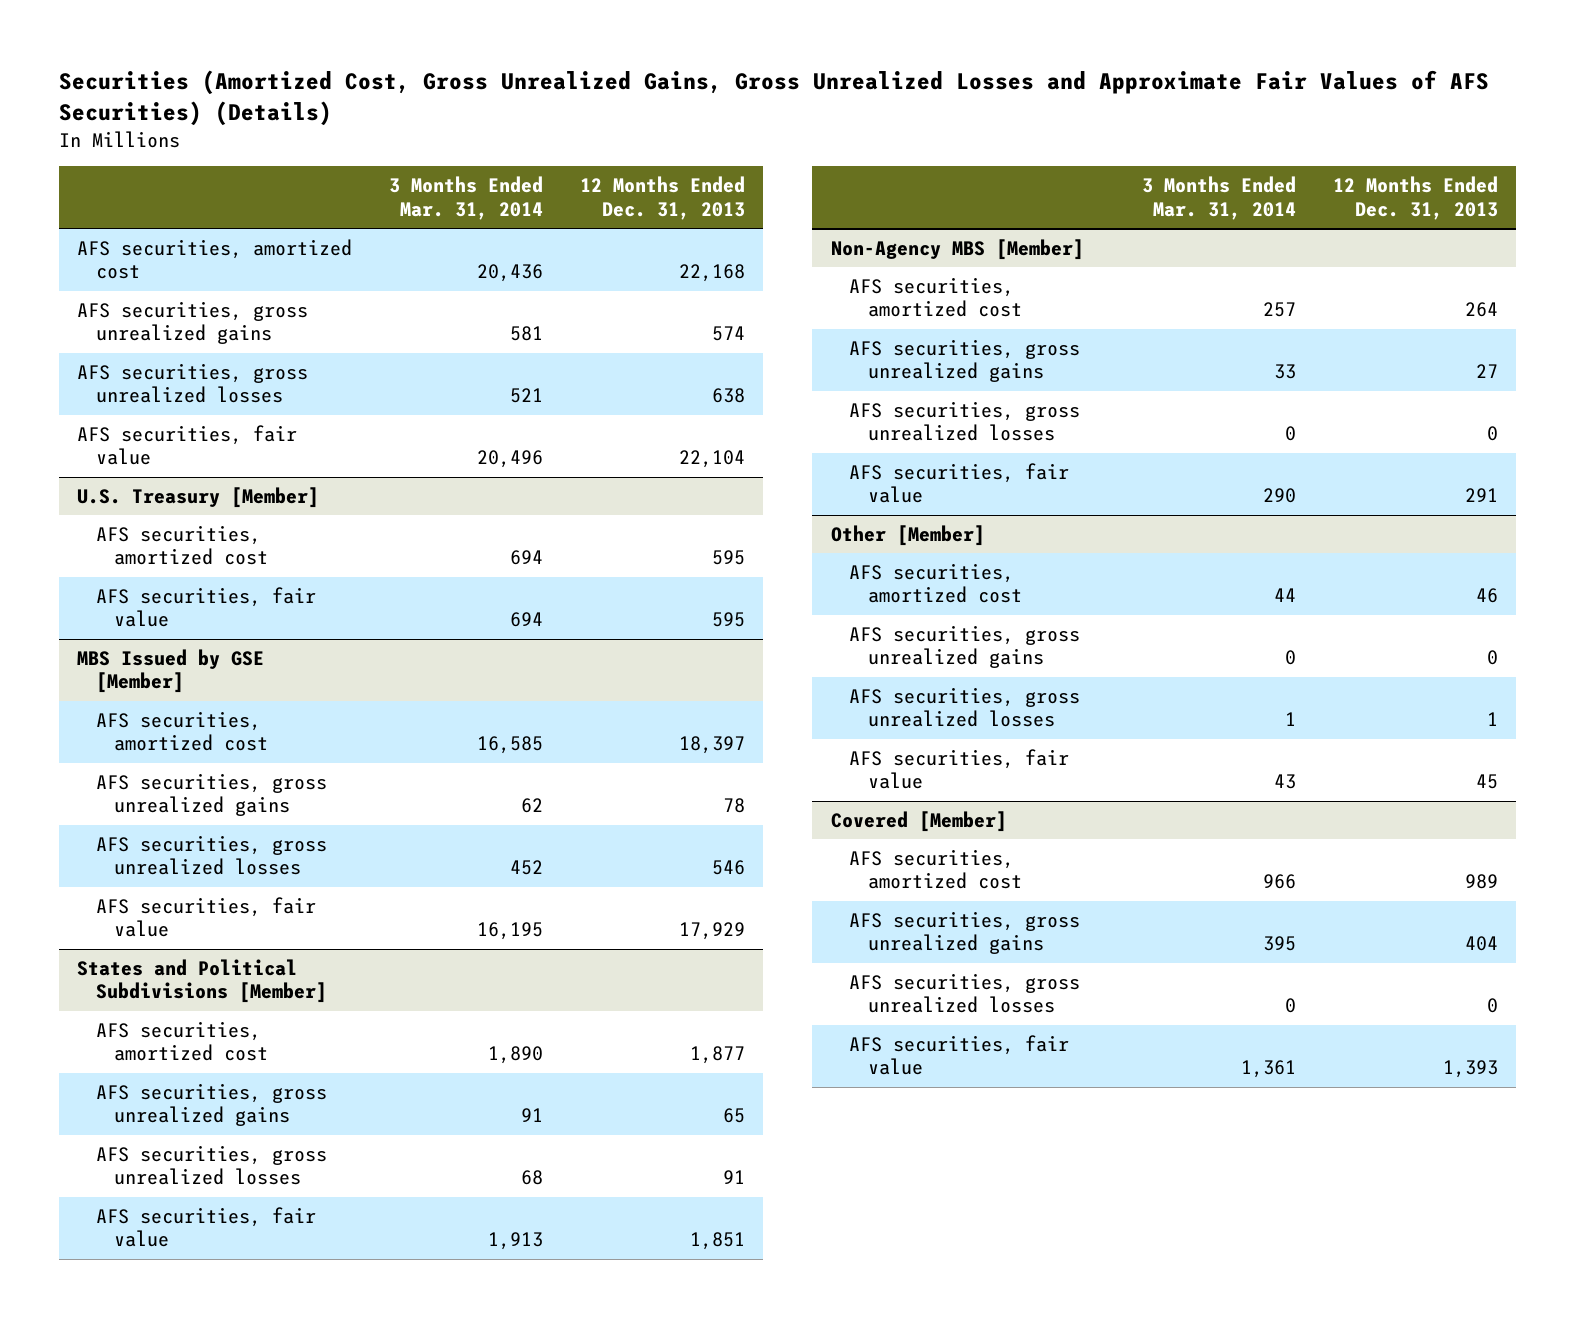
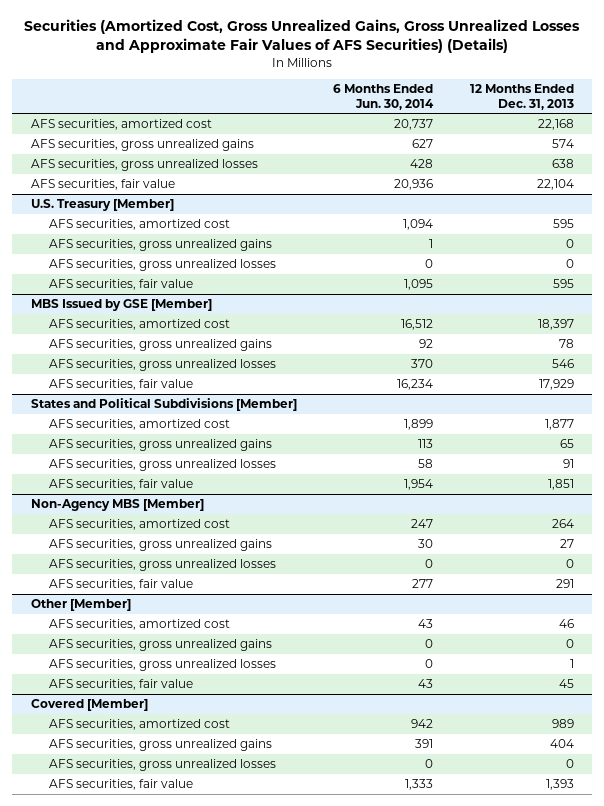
- | 3 Months Ended Mar. 31, 2014 | 12 Months Ended Dec. 31, 2013
+ | 6 Months Ended Jun. 30, 2014 | 12 Months Ended Dec. 31, 2013
@ U.S. Treasury [Member]
+ AFS securities, gross unrealized gains | 1 | 0
+ AFS securities, gross unrealized losses | 0 | 0

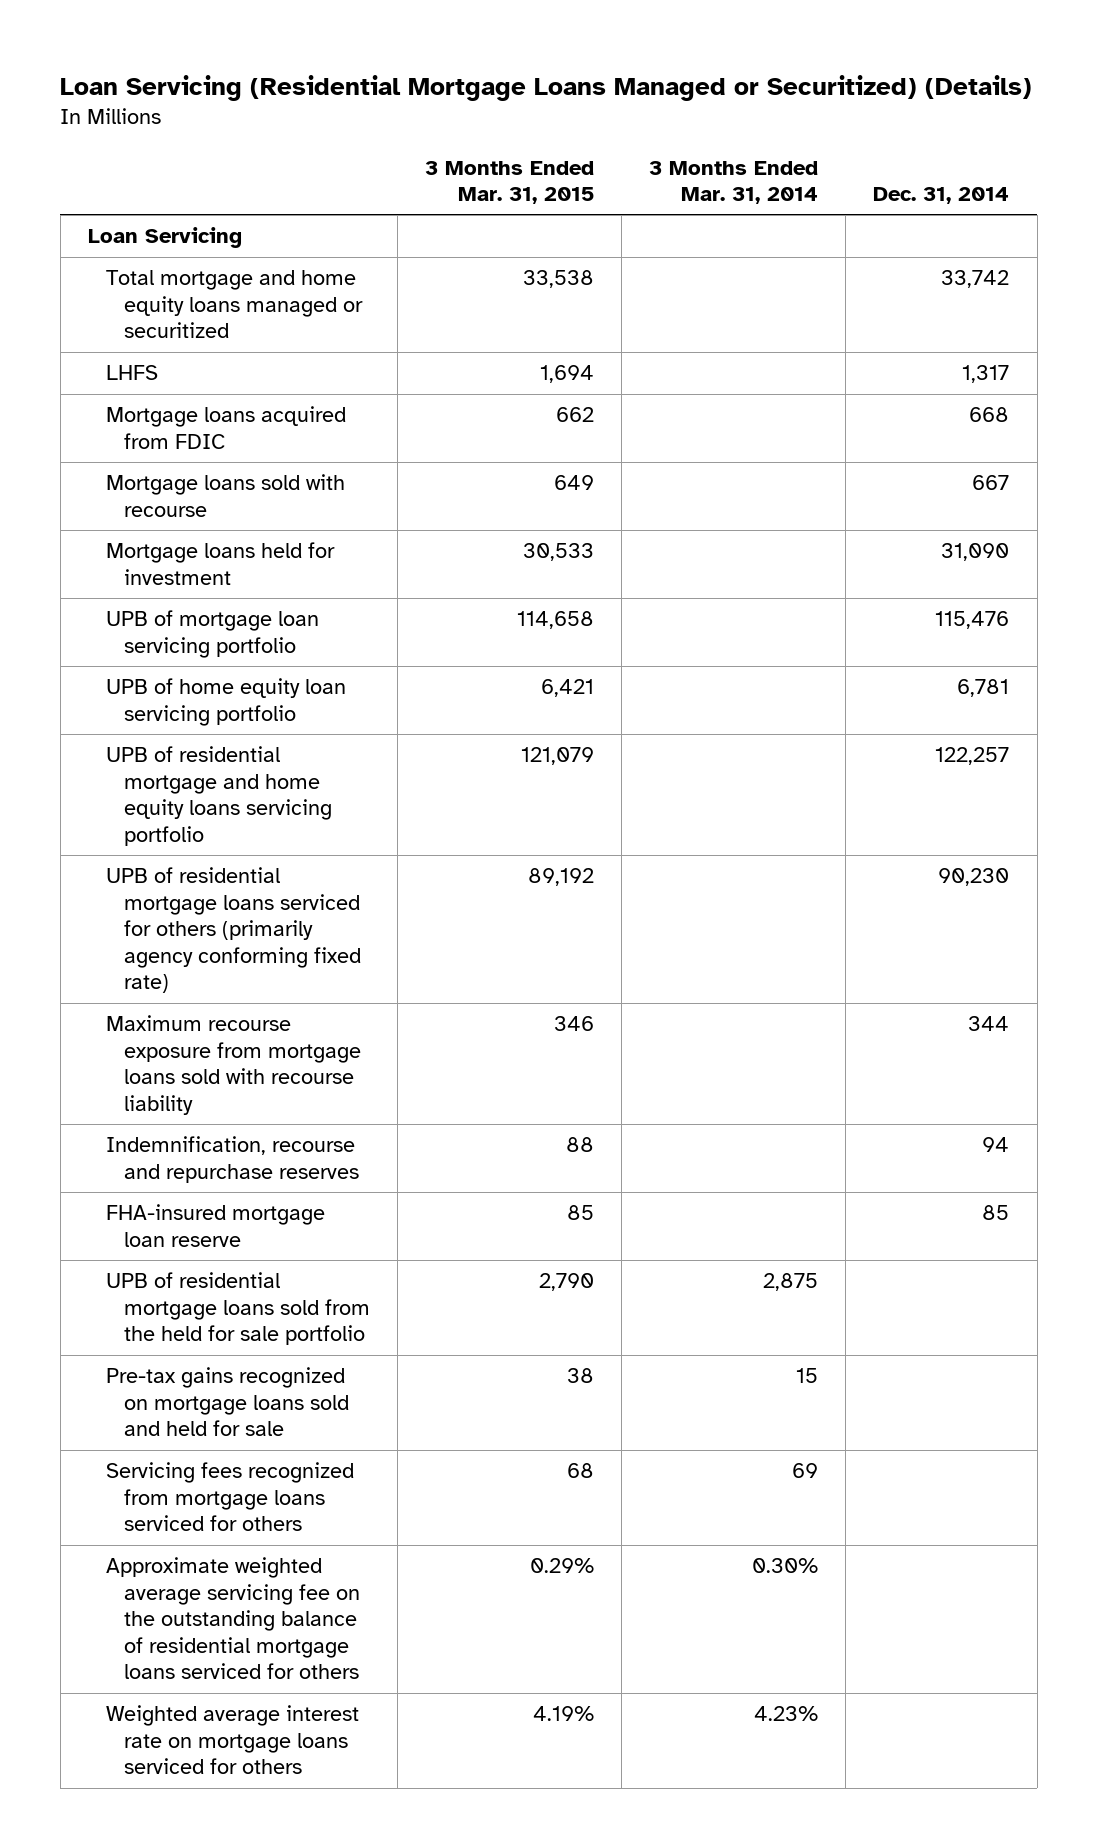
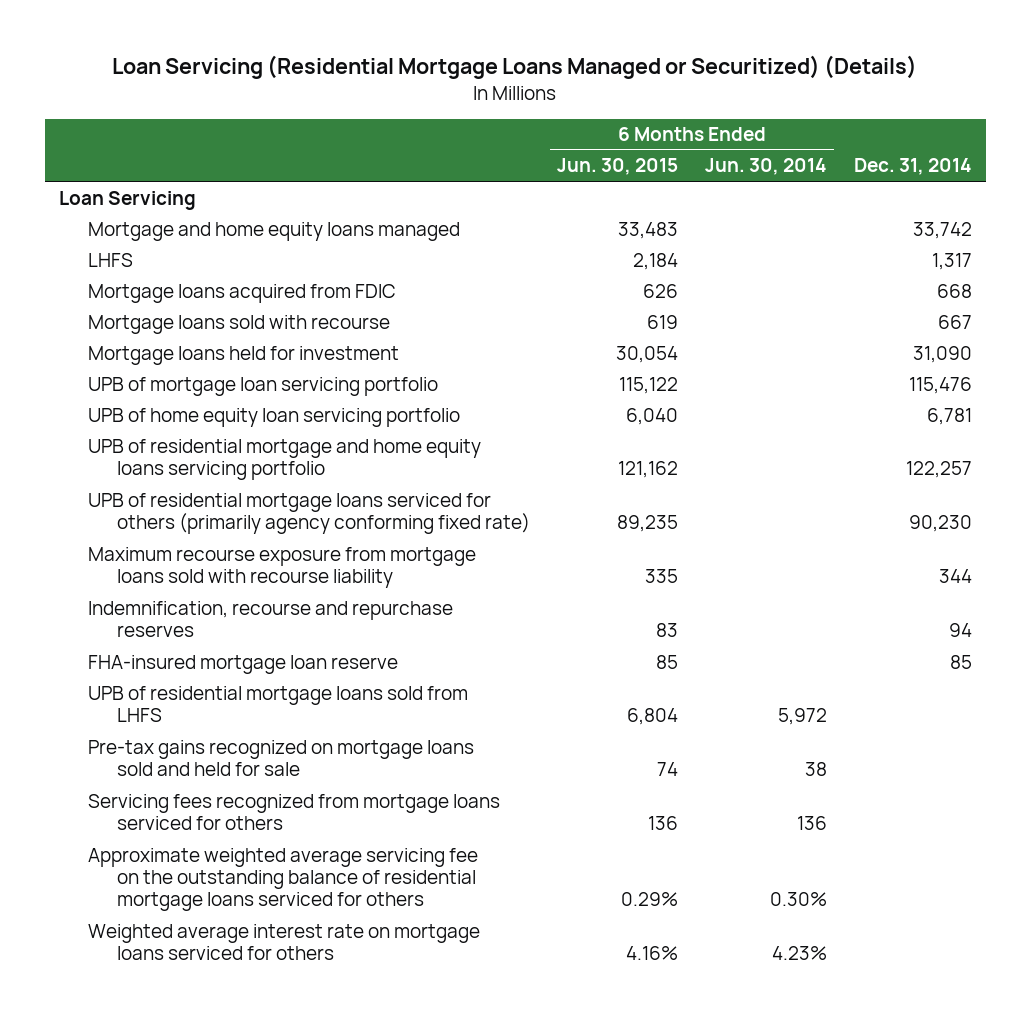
- | 3 Months Ended Mar. 31, 2015 | 3 Months Ended Mar. 31, 2014 | Dec. 31, 2014
+ | 6 Months Ended Jun. 30, 2015 | 6 Months Ended Jun. 30, 2014 | Dec. 31, 2014
- Total mortgage and home equity loans managed or securitized | 33,538 | | 33,742
+ Mortgage and home equity loans managed | 33,483 | | 33,742
- UPB of residential mortgage loans sold from the held for sale portfolio | 2,790 | 2,875 |
+ UPB of residential mortgage loans sold from LHFS | 6,804 | 5,972 |

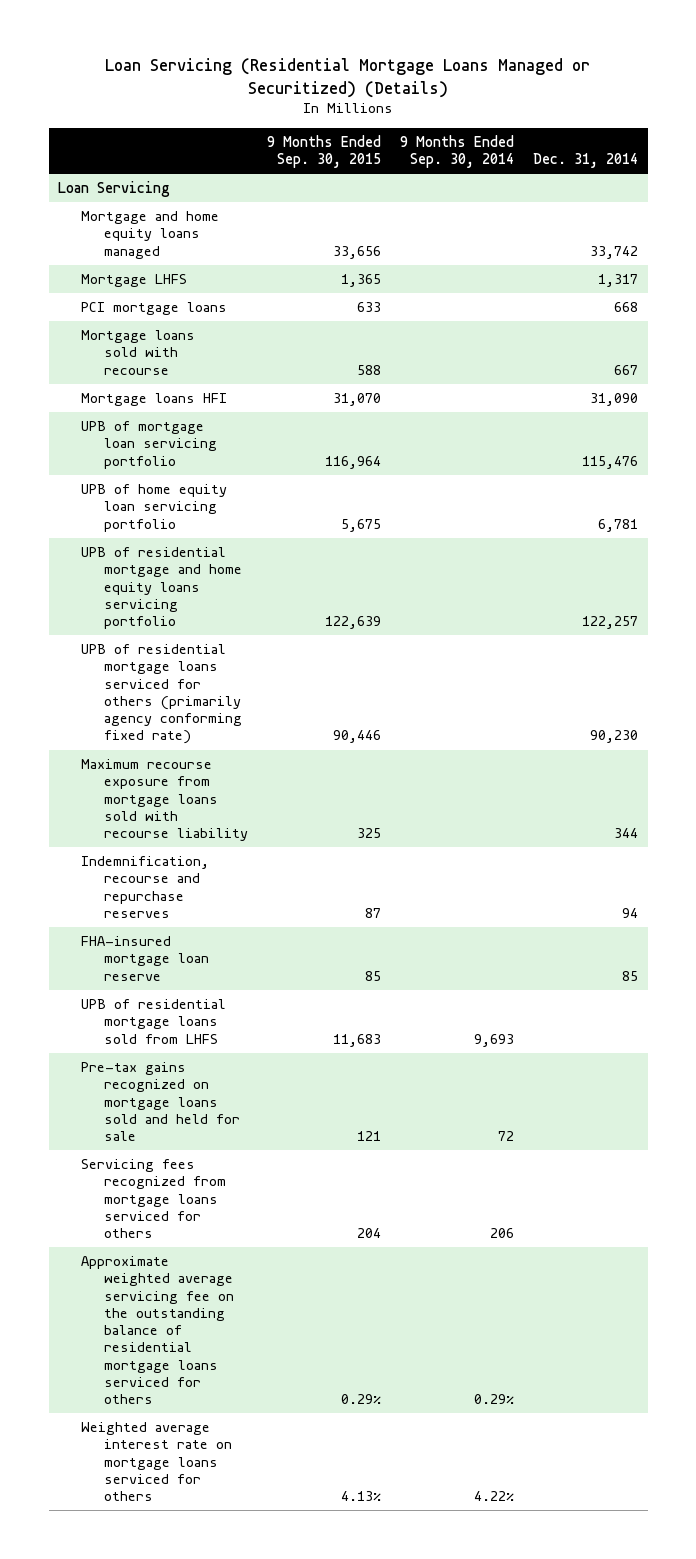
- | 6 Months Ended Jun. 30, 2015 | 6 Months Ended Jun. 30, 2014 | Dec. 31, 2014
+ | 9 Months Ended Sep. 30, 2015 | 9 Months Ended Sep. 30, 2014 | Dec. 31, 2014
- LHFS | 2,184 | | 1,317
- Mortgage loans acquired from FDIC | 626 | | 668
+ Mortgage LHFS | 1,365 | | 1,317
+ PCI mortgage loans | 633 | | 668
- Mortgage loans held for investment | 30,054 | | 31,090
+ Mortgage loans HFI | 31,070 | | 31,090

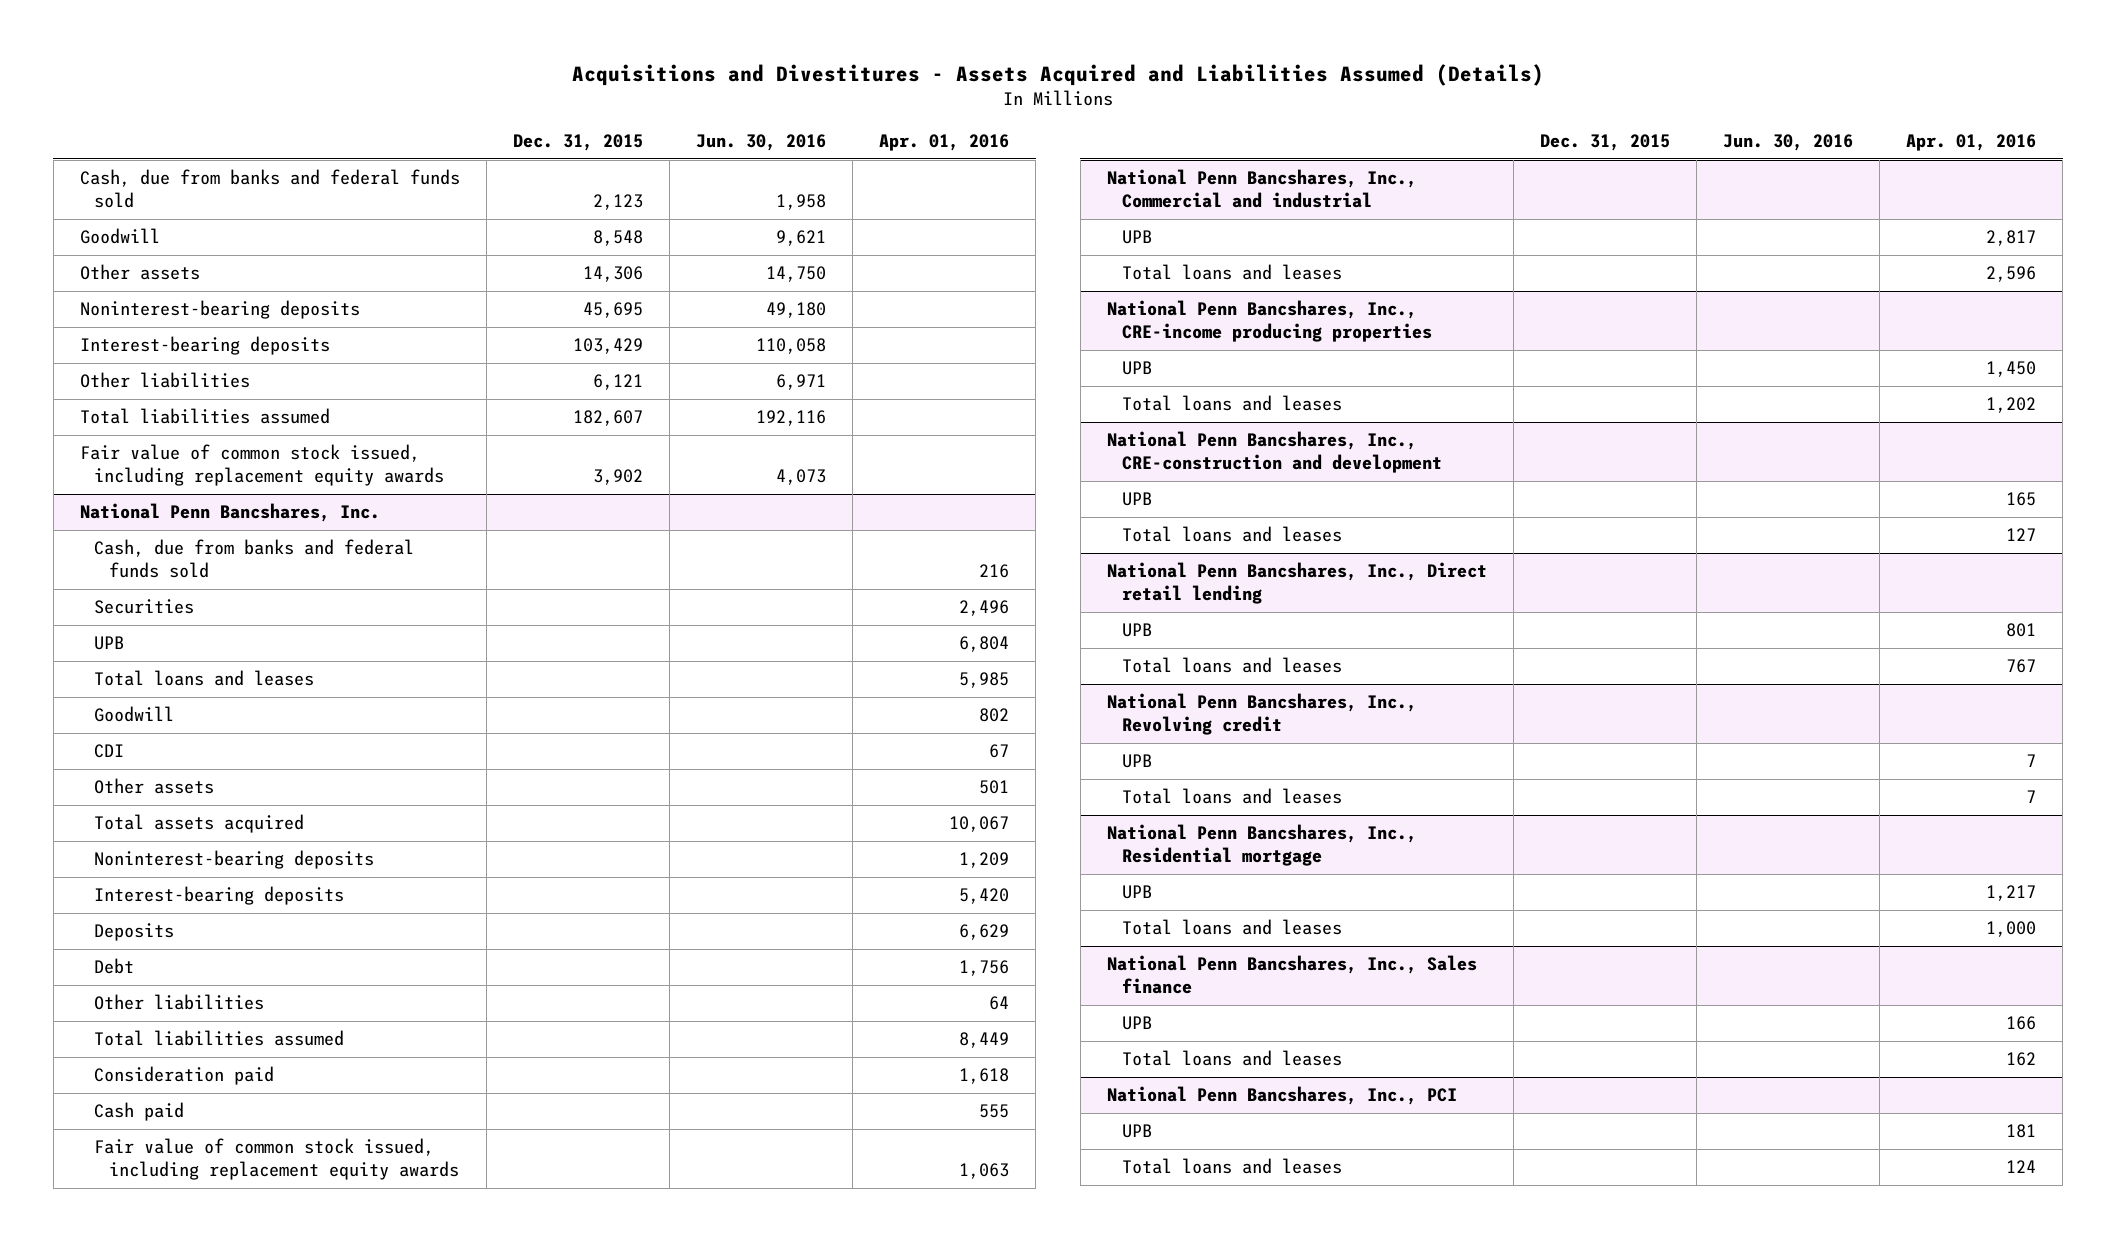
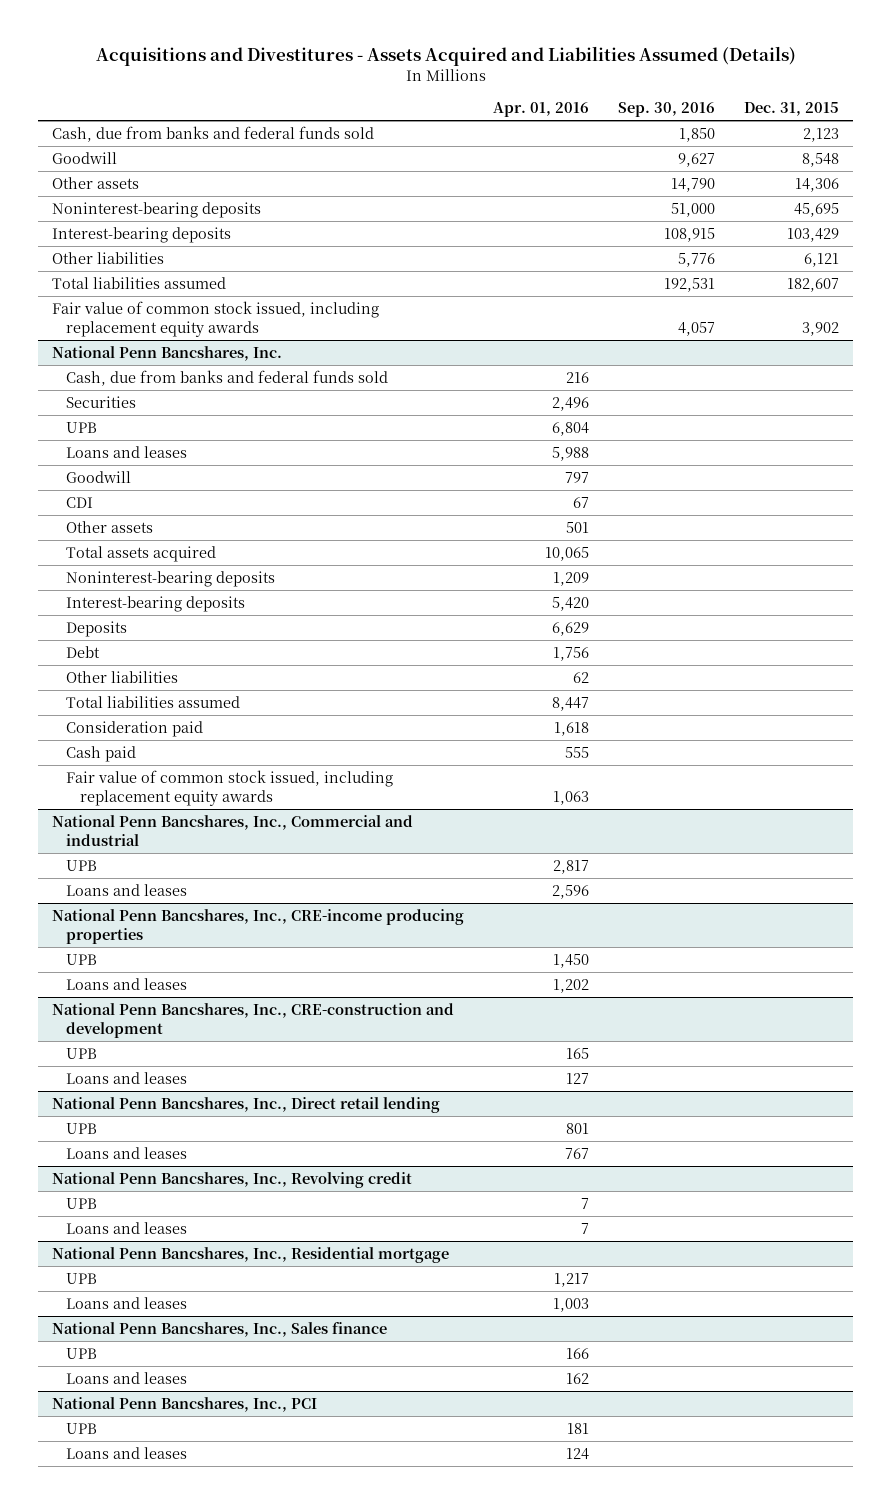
- | Dec. 31, 2015 | Jun. 30, 2016 | Apr. 01, 2016
+ | Apr. 01, 2016 | Sep. 30, 2016 | Dec. 31, 2015
@ National Penn Bancshares, Inc.
- Total loans and leases | | | 5,985
- Goodwill | | | 802
+ Loans and leases | 5,988 | |
+ Goodwill | 797 | |
- Total assets acquired | | | 10,067
+ Total assets acquired | 10,065 | |
- Other liabilities | | | 64
- Total liabilities assumed | | | 8,449
+ Other liabilities | 62 | |
+ Total liabilities assumed | 8,447 | |
@ National Penn Bancshares, Inc., Commercial and industrial
- Total loans and leases | | | 2,596
+ Loans and leases | 2,596 | |
@ National Penn Bancshares, Inc., CRE-income producing properties
- Total loans and leases | | | 1,202
+ Loans and leases | 1,202 | |
@ National Penn Bancshares, Inc., CRE-construction and development
- Total loans and leases | | | 127
+ Loans and leases | 127 | |
@ National Penn Bancshares, Inc., Direct retail lending
- Total loans and leases | | | 767
+ Loans and leases | 767 | |
@ National Penn Bancshares, Inc., Revolving credit
- Total loans and leases | | | 7
+ Loans and leases | 7 | |
@ National Penn Bancshares, Inc., Residential mortgage
- Total loans and leases | | | 1,000
+ Loans and leases | 1,003 | |
@ National Penn Bancshares, Inc., Sales finance
- Total loans and leases | | | 162
+ Loans and leases | 162 | |
@ National Penn Bancshares, Inc., PCI
- Total loans and leases | | | 124
+ Loans and leases | 124 | |

